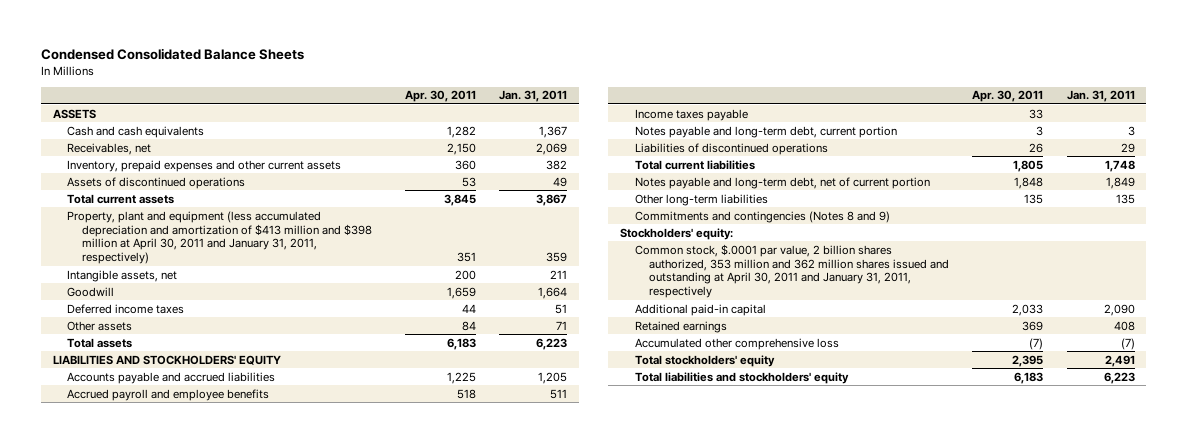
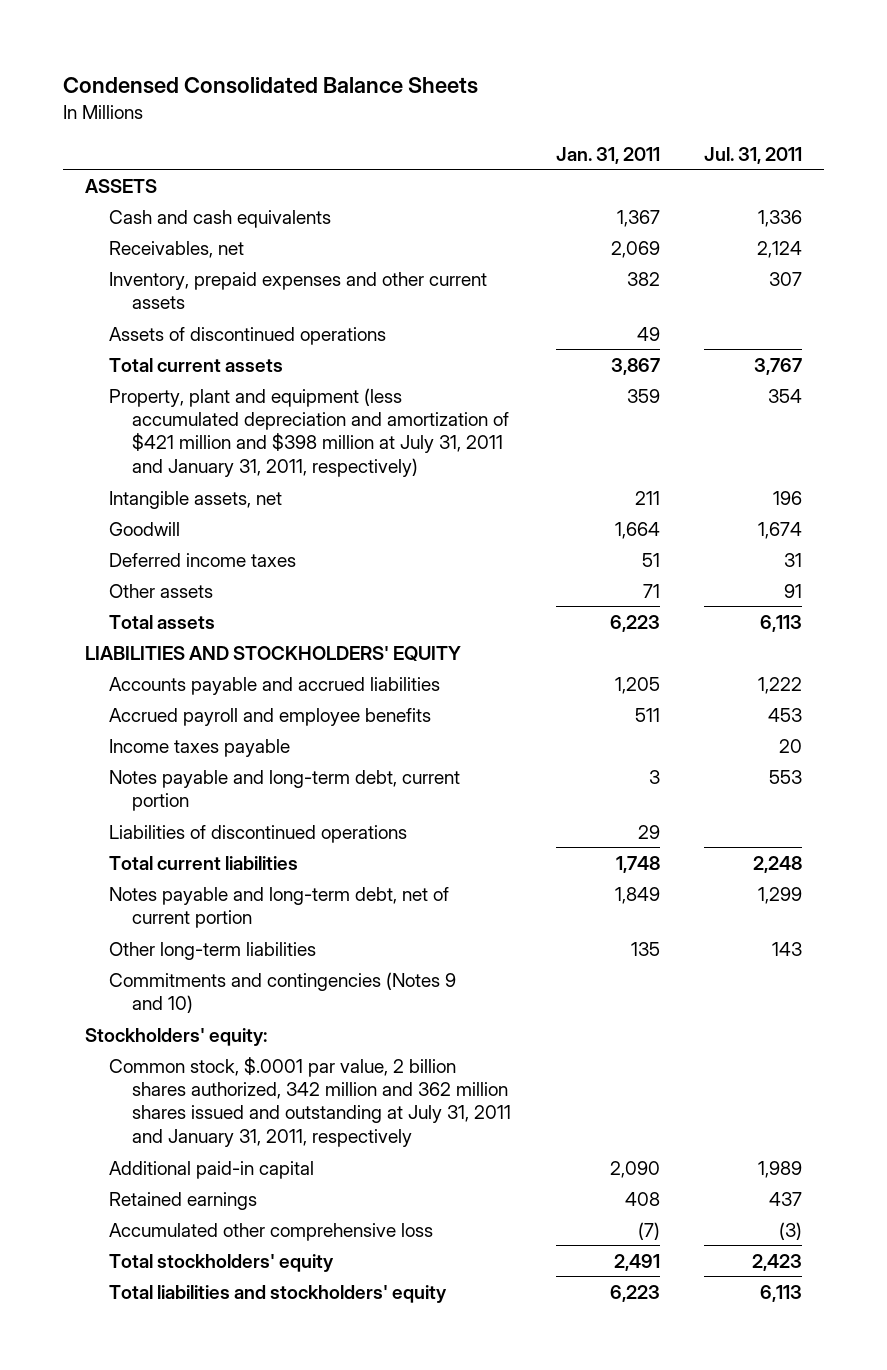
- | Apr. 30, 2011 | Jan. 31, 2011
+ | Jan. 31, 2011 | Jul. 31, 2011
- Property, plant and equipment (less accumulated depreciation and amortization of $413 million and $398 million at April 30, 2011 and January 31, 2011, respectively) | 351 | 359
+ Property, plant and equipment (less accumulated depreciation and amortization of $421 million and $398 million at July 31, 2011 and January 31, 2011, respectively) | 359 | 354
- Commitments and contingencies (Notes 8 and 9)
+ Commitments and contingencies (Notes 9 and 10)
- Common stock, $.0001 par value, 2 billion shares authorized, 353 million and 362 million shares issued and outstanding at April 30, 2011 and January 31, 2011, respectively
+ Common stock, $.0001 par value, 2 billion shares authorized, 342 million and 362 million shares issued and outstanding at July 31, 2011 and January 31, 2011, respectively

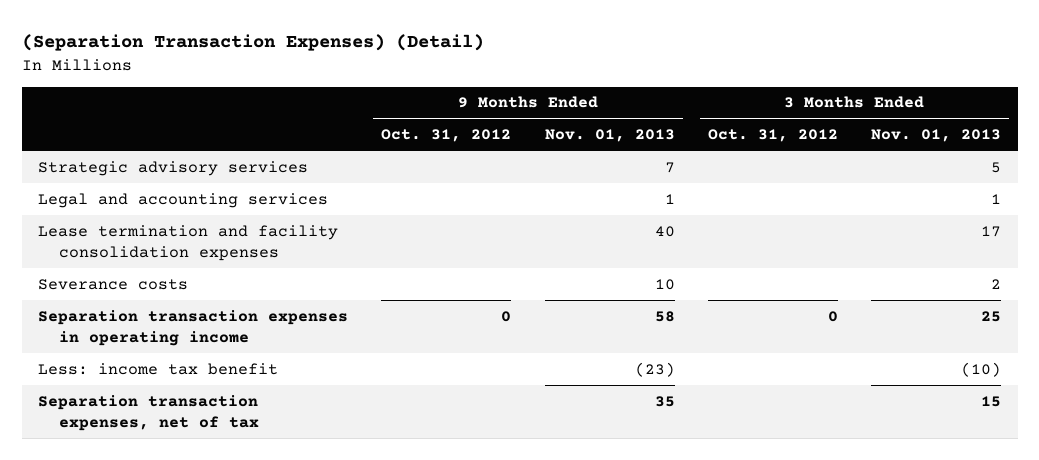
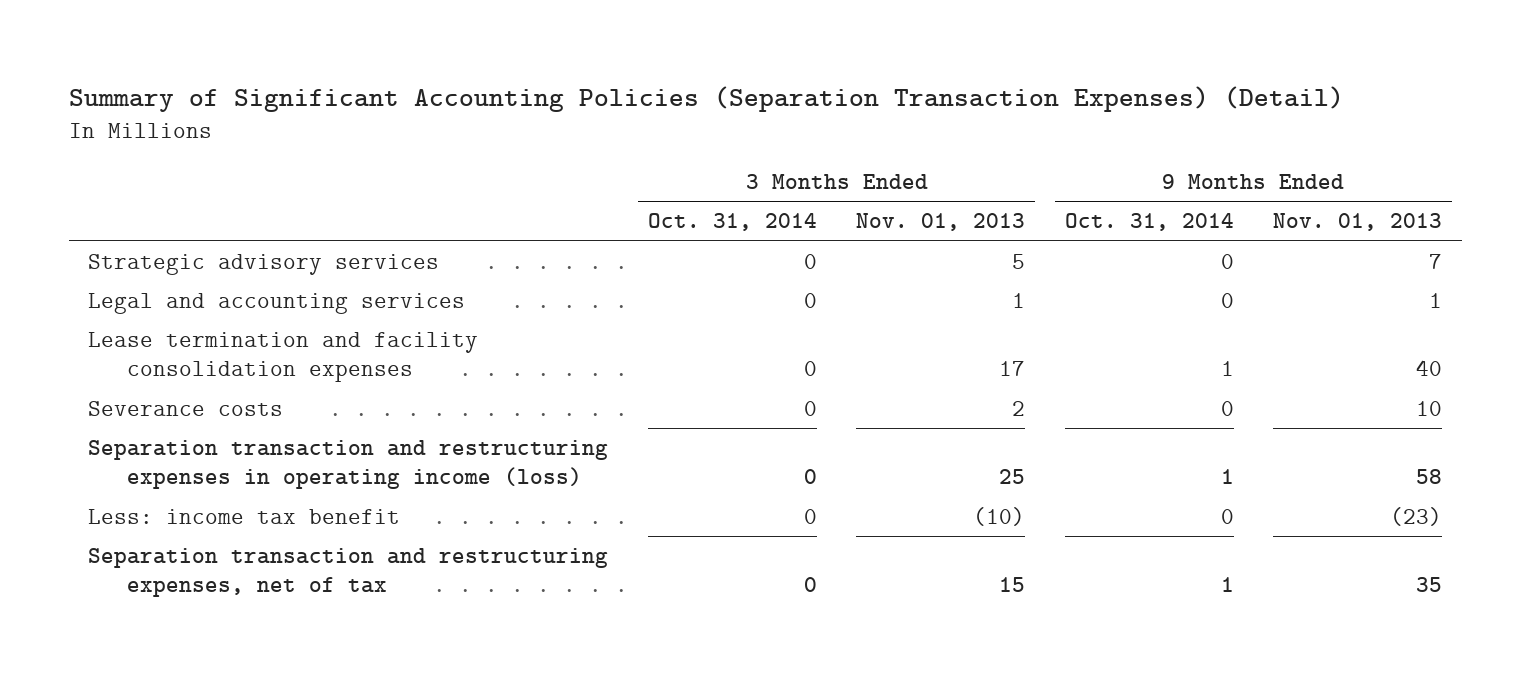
- (Separation Transaction Expenses) (Detail)
+ Summary of Significant Accounting Policies (Separation Transaction Expenses) (Detail)
- | 9 Months Ended Oct. 31, 2012 | 9 Months Ended Nov. 01, 2013 | 3 Months Ended Oct. 31, 2012 | 3 Months Ended Nov. 01, 2013
+ | 3 Months Ended Oct. 31, 2014 | 3 Months Ended Nov. 01, 2013 | 9 Months Ended Oct. 31, 2014 | 9 Months Ended Nov. 01, 2013
- Separation transaction expenses in operating income | 0 | 58 | 0 | 25
+ Separation transaction and restructuring expenses in operating income (loss) | 0 | 25 | 1 | 58
- Separation transaction expenses, net of tax | | 35 | | 15
+ Separation transaction and restructuring expenses, net of tax | 0 | 15 | 1 | 35

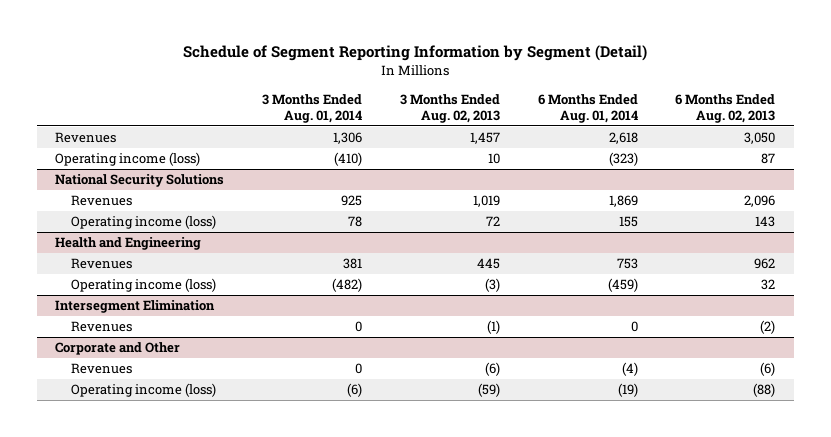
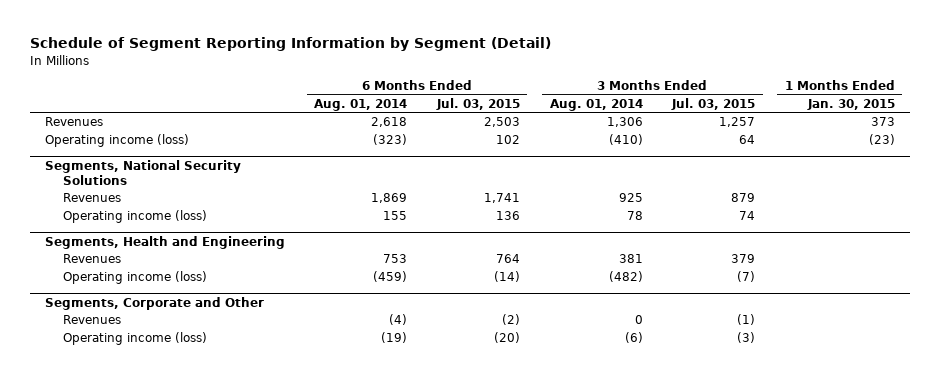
- | 3 Months Ended Aug. 01, 2014 | 3 Months Ended Aug. 02, 2013 | 6 Months Ended Aug. 01, 2014 | 6 Months Ended Aug. 02, 2013
+ | 6 Months Ended Aug. 01, 2014 | 6 Months Ended Jul. 03, 2015 | 3 Months Ended Aug. 01, 2014 | 3 Months Ended Jul. 03, 2015 | 1 Months Ended Jan. 30, 2015
- National Security Solutions
+ Segments, National Security Solutions
- Health and Engineering
+ Segments, Health and Engineering
- Intersegment Elimination
- Revenues | 0 | (1) | 0 | (2)
- Corporate and Other
+ Segments, Corporate and Other

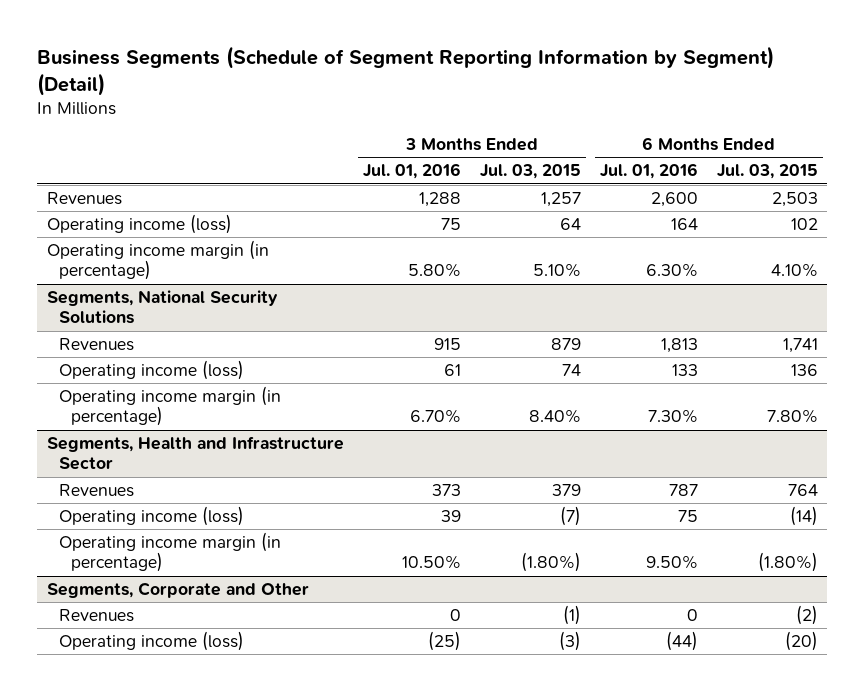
- Schedule of Segment Reporting Information by Segment (Detail)
+ Business Segments (Schedule of Segment Reporting Information by Segment) (Detail)
- | 6 Months Ended Aug. 01, 2014 | 6 Months Ended Jul. 03, 2015 | 3 Months Ended Aug. 01, 2014 | 3 Months Ended Jul. 03, 2015 | 1 Months Ended Jan. 30, 2015
+ | 3 Months Ended Jul. 01, 2016 | 3 Months Ended Jul. 03, 2015 | 6 Months Ended Jul. 01, 2016 | 6 Months Ended Jul. 03, 2015
+ Operating income margin (in percentage) | 5.80% | 5.10% | 6.30% | 4.10%
- Segments, Health and Engineering
@ Segments, National Security Solutions
+ Operating income margin (in percentage) | 6.70% | 8.40% | 7.30% | 7.80%
+ Segments, Health and Infrastructure Sector
+ Operating income margin (in percentage) | 10.50% | (1.80%) | 9.50% | (1.80%)

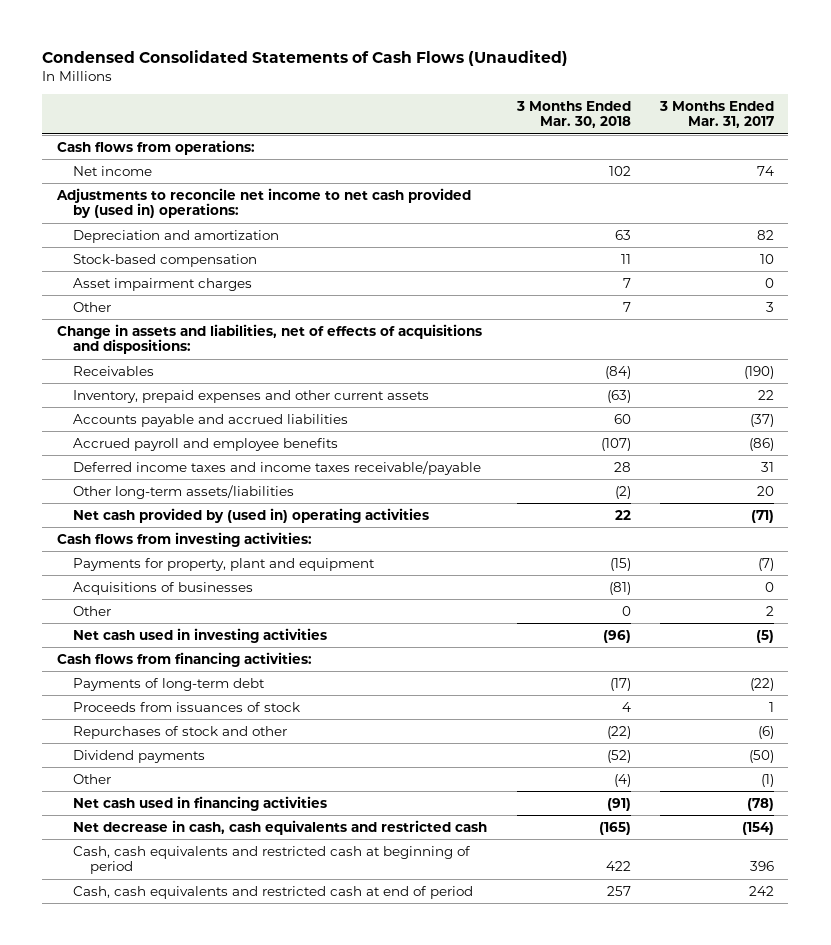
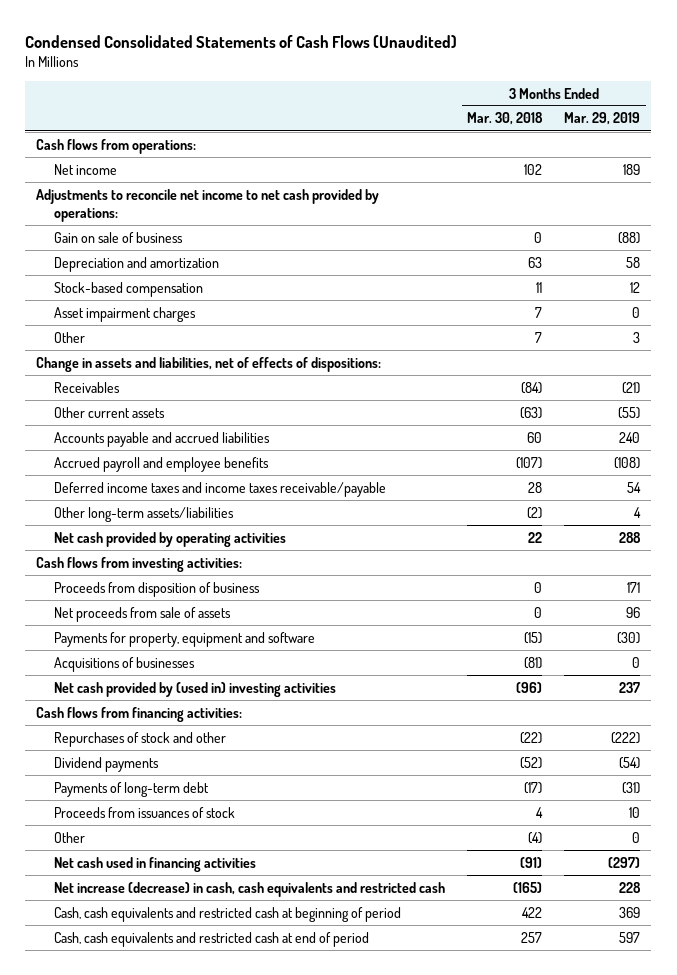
- | 3 Months Ended Mar. 30, 2018 | 3 Months Ended Mar. 31, 2017
+ | 3 Months Ended Mar. 30, 2018 | 3 Months Ended Mar. 29, 2019
- Adjustments to reconcile net income to net cash provided by (used in) operations:
+ Adjustments to reconcile net income to net cash provided by operations:
+ Gain on sale of business | 0 | (88)
- Change in assets and liabilities, net of effects of acquisitions and dispositions:
+ Change in assets and liabilities, net of effects of dispositions:
- Inventory, prepaid expenses and other current assets | (63) | 22
+ Other current assets | (63) | (55)
- Net cash provided by (used in) operating activities | 22 | (71)
+ Net cash provided by operating activities | 22 | 288
- Payments for property, plant and equipment | (15) | (7)
+ Proceeds from disposition of business | 0 | 171
+ Net proceeds from sale of assets | 0 | 96
+ Payments for property, equipment and software | (15) | (30)
- Other | 0 | 2
- Net cash used in investing activities | (96) | (5)
+ Net cash provided by (used in) investing activities | (96) | 237
moved down: Payments of long-term debt | (17) | (31)
moved down: Proceeds from issuances of stock | 4 | 10
- Net decrease in cash, cash equivalents and restricted cash | (165) | (154)
+ Net increase (decrease) in cash, cash equivalents and restricted cash | (165) | 228

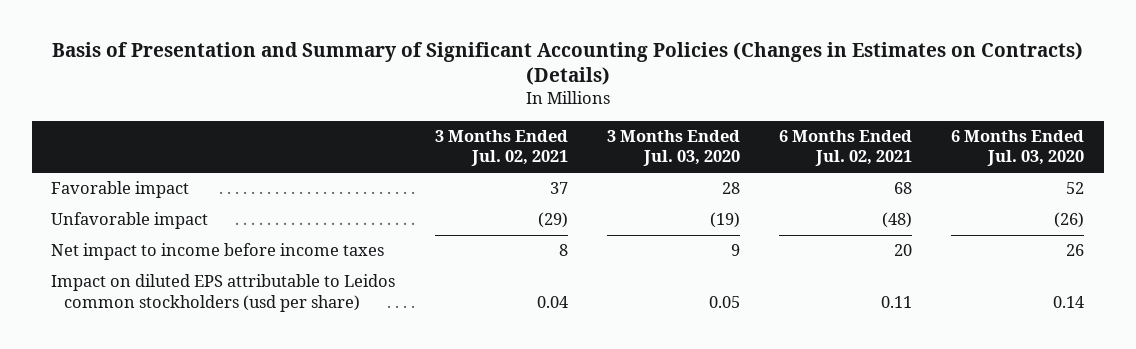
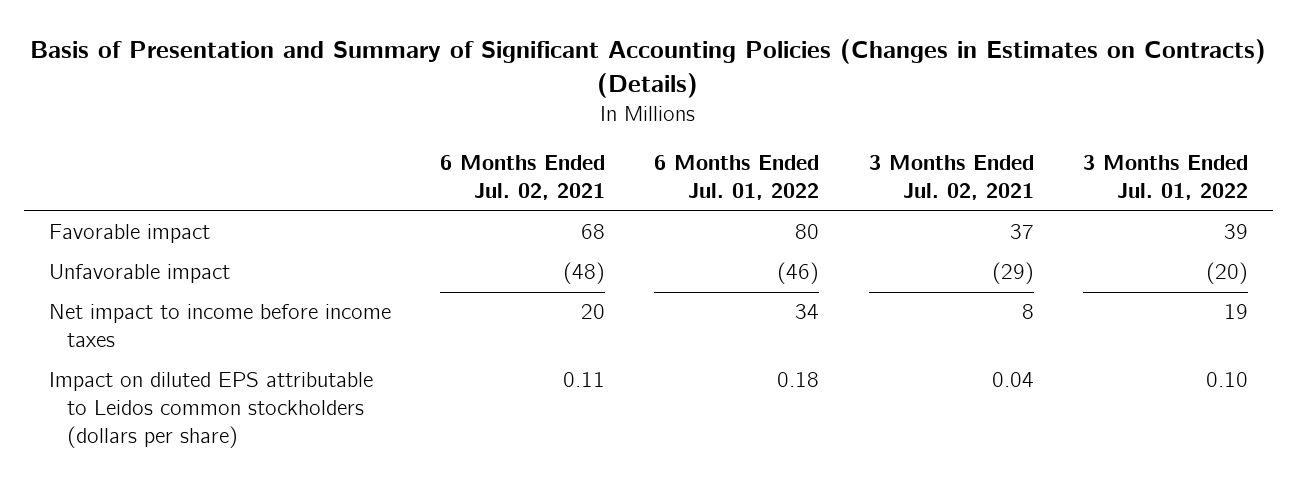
- | 3 Months Ended Jul. 02, 2021 | 3 Months Ended Jul. 03, 2020 | 6 Months Ended Jul. 02, 2021 | 6 Months Ended Jul. 03, 2020
+ | 6 Months Ended Jul. 02, 2021 | 6 Months Ended Jul. 01, 2022 | 3 Months Ended Jul. 02, 2021 | 3 Months Ended Jul. 01, 2022
- Impact on diluted EPS attributable to Leidos common stockholders (usd per share) | 0.04 | 0.05 | 0.11 | 0.14
+ Impact on diluted EPS attributable to Leidos common stockholders (dollars per share) | 0.11 | 0.18 | 0.04 | 0.10

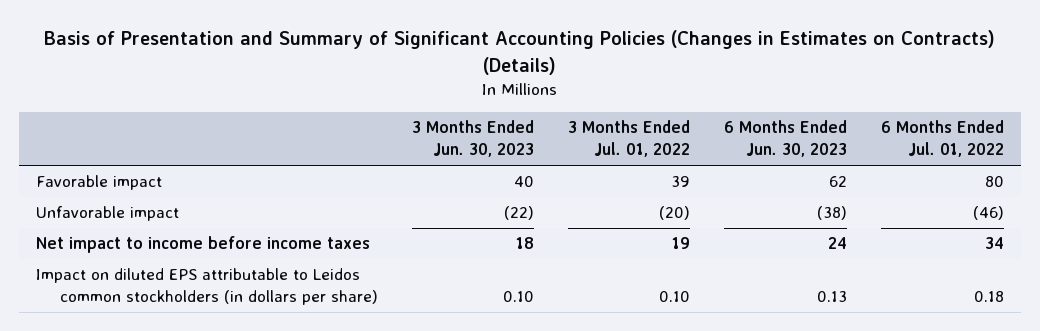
- | 6 Months Ended Jul. 02, 2021 | 6 Months Ended Jul. 01, 2022 | 3 Months Ended Jul. 02, 2021 | 3 Months Ended Jul. 01, 2022
+ | 3 Months Ended Jun. 30, 2023 | 3 Months Ended Jul. 01, 2022 | 6 Months Ended Jun. 30, 2023 | 6 Months Ended Jul. 01, 2022
- Impact on diluted EPS attributable to Leidos common stockholders (dollars per share) | 0.11 | 0.18 | 0.04 | 0.10
+ Impact on diluted EPS attributable to Leidos common stockholders (in dollars per share) | 0.10 | 0.10 | 0.13 | 0.18

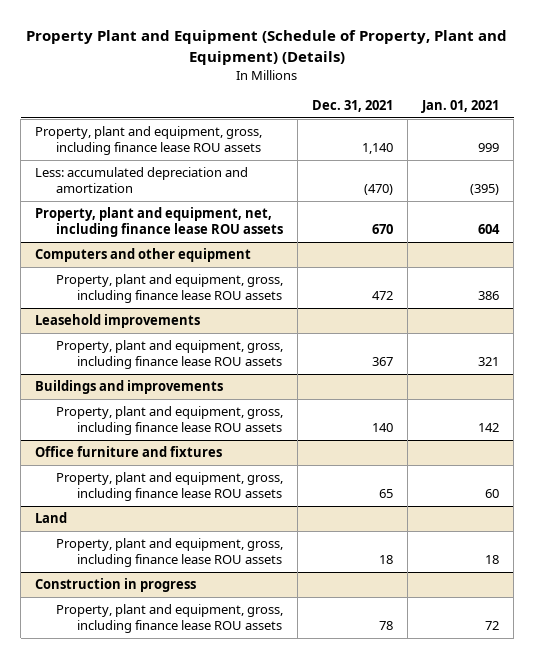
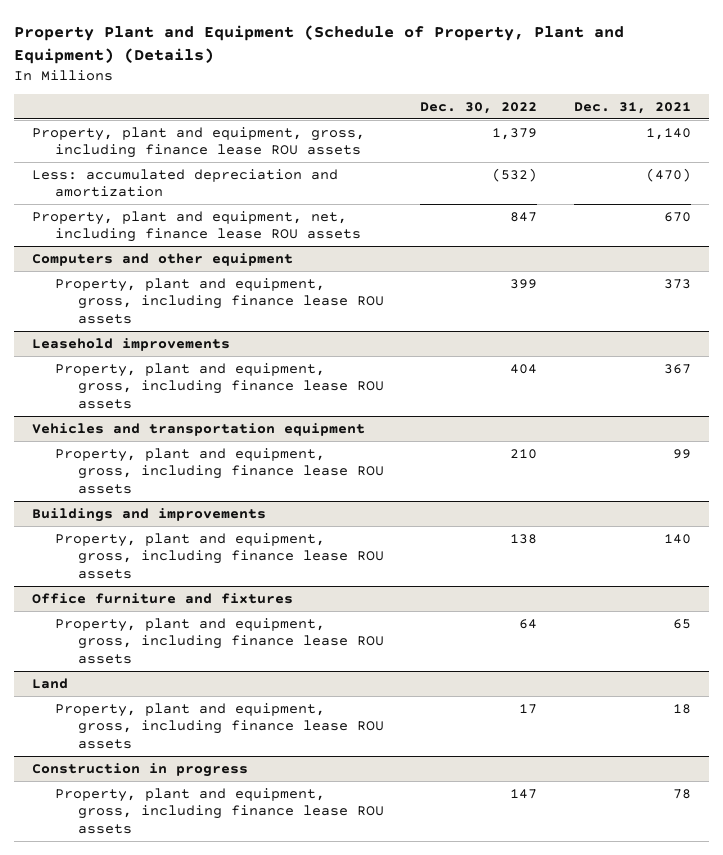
- | Dec. 31, 2021 | Jan. 01, 2021
+ | Dec. 30, 2022 | Dec. 31, 2021
@ Computers and other equipment
- Property, plant and equipment, gross, including finance lease ROU assets | 472 | 386
+ Property, plant and equipment, gross, including finance lease ROU assets | 399 | 373
+ Vehicles and transportation equipment
+ Property, plant and equipment, gross, including finance lease ROU assets | 210 | 99

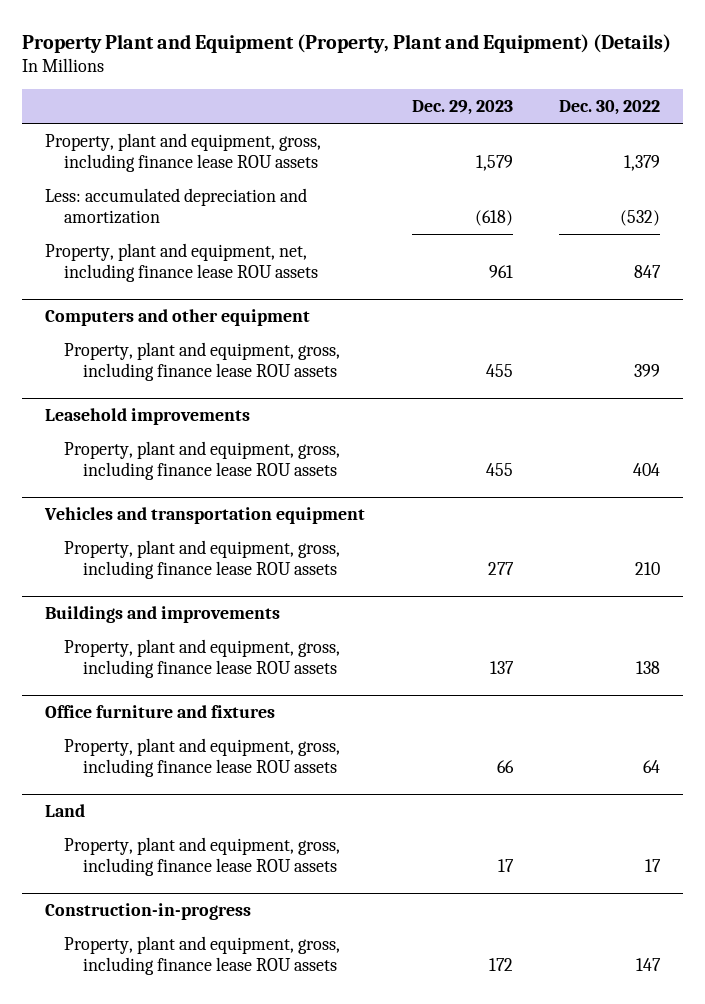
- Property Plant and Equipment (Schedule of Property, Plant and Equipment) (Details)
+ Property Plant and Equipment (Property, Plant and Equipment) (Details)
- | Dec. 30, 2022 | Dec. 31, 2021
+ | Dec. 29, 2023 | Dec. 30, 2022
- Construction in progress
+ Construction-in-progress

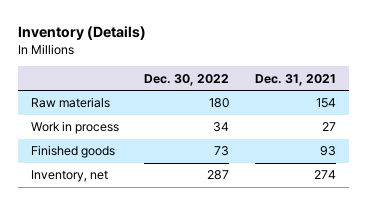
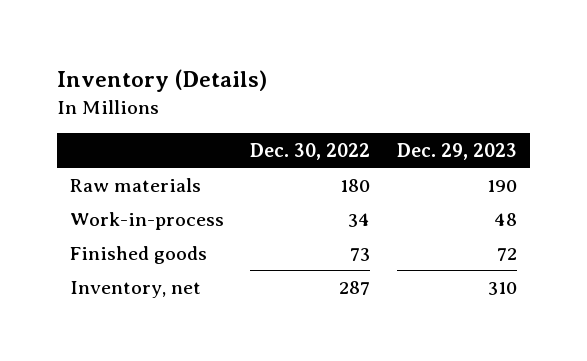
- | Dec. 30, 2022 | Dec. 31, 2021
+ | Dec. 30, 2022 | Dec. 29, 2023
- Work in process | 34 | 27
+ Work-in-process | 34 | 48

